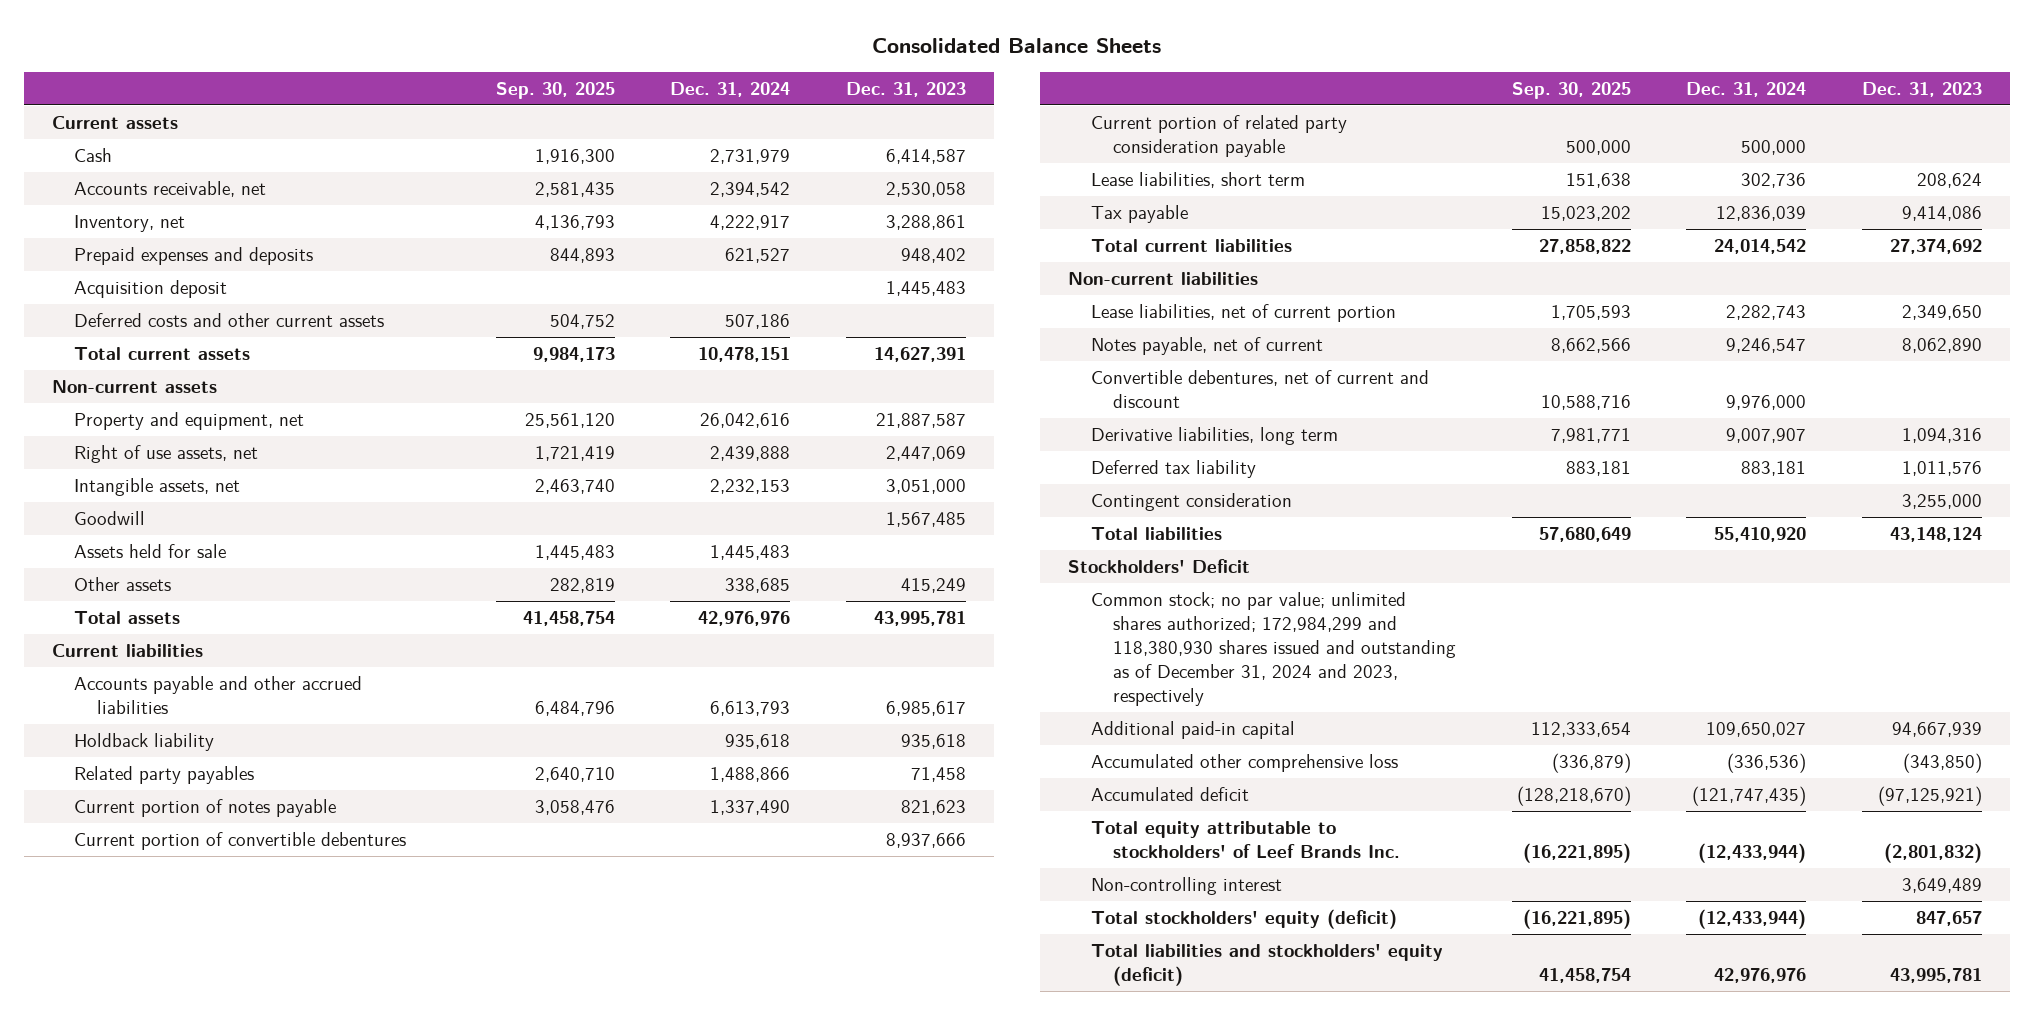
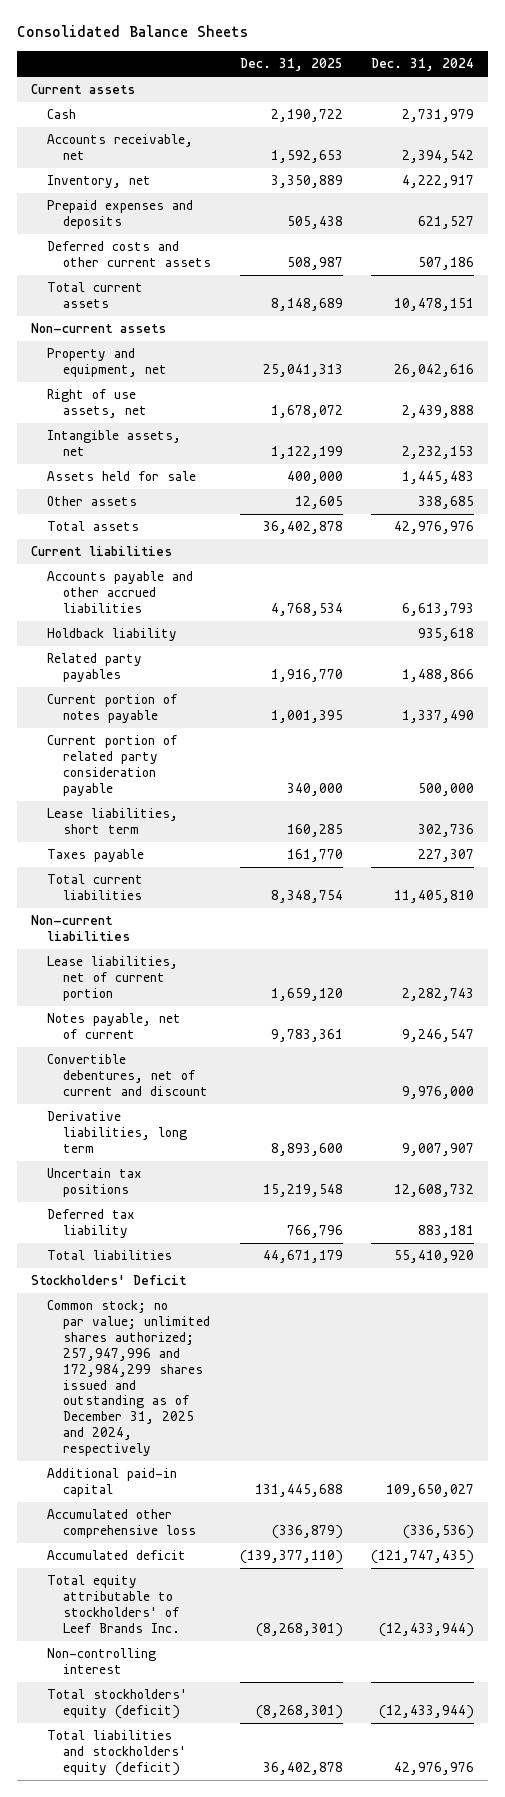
- | Sep. 30, 2025 | Dec. 31, 2024 | Dec. 31, 2023
+ | Dec. 31, 2025 | Dec. 31, 2024
- Acquisition deposit | | | 1,445,483
- Goodwill | | | 1,567,485
- Current portion of convertible debentures | | | 8,937,666
- Tax payable | 15,023,202 | 12,836,039 | 9,414,086
- Total current liabilities | 27,858,822 | 24,014,542 | 27,374,692
+ Taxes payable | 161,770 | 227,307
+ Total current liabilities | 8,348,754 | 11,405,810
+ Uncertain tax positions | 15,219,548 | 12,608,732
- Contingent consideration | | | 3,255,000
- Common stock; no par value; unlimited shares authorized; 172,984,299 and 118,380,930 shares issued and outstanding as of December 31, 2024 and 2023, respectively
+ Common stock; no par value; unlimited shares authorized; 257,947,996 and 172,984,299 shares issued and outstanding as of December 31, 2025 and 2024, respectively

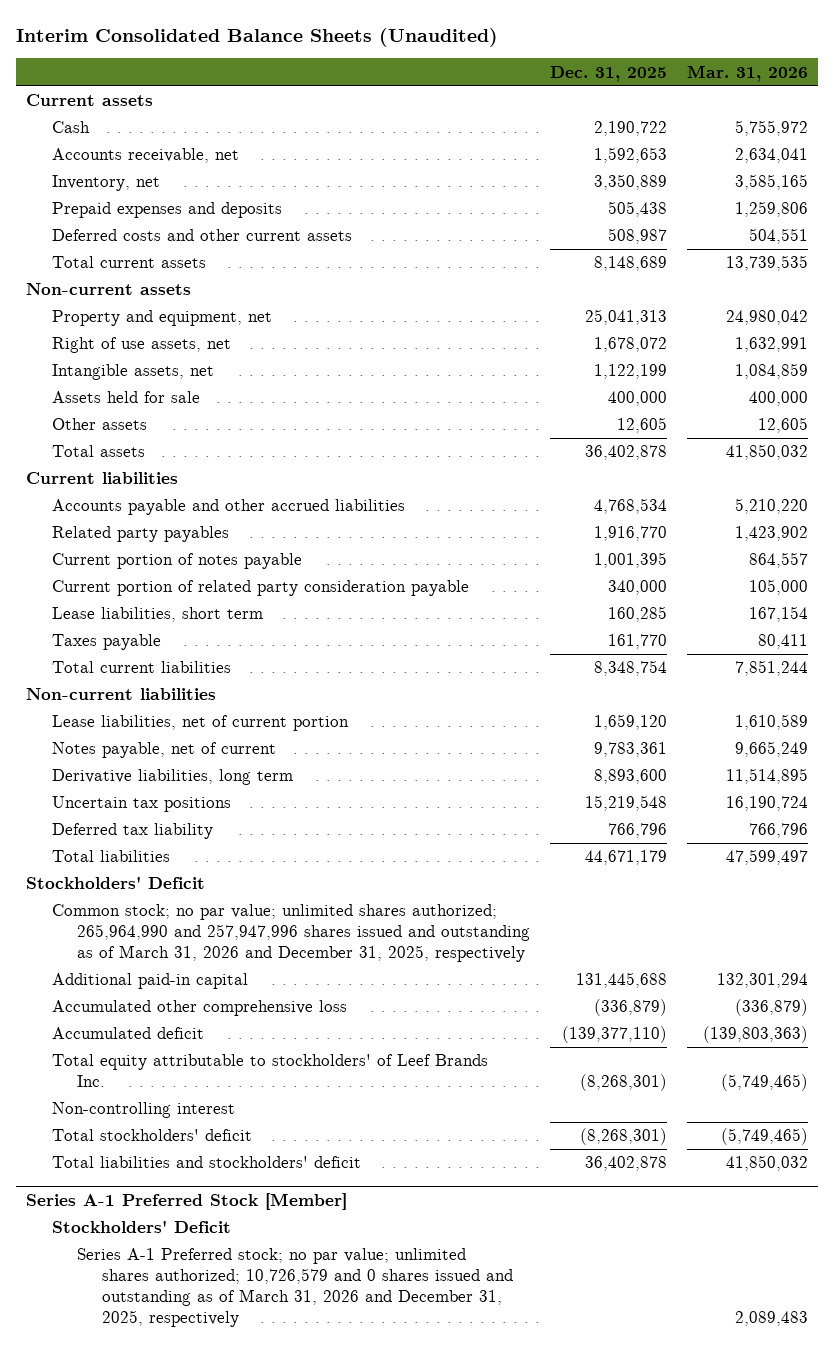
- Consolidated Balance Sheets
+ Interim Consolidated Balance Sheets (Unaudited)
- | Dec. 31, 2025 | Dec. 31, 2024
+ | Dec. 31, 2025 | Mar. 31, 2026
- Holdback liability | | 935,618
- Convertible debentures, net of current and discount | | 9,976,000
- Common stock; no par value; unlimited shares authorized; 257,947,996 and 172,984,299 shares issued and outstanding as of December 31, 2025 and 2024, respectively
+ Common stock; no par value; unlimited shares authorized; 265,964,990 and 257,947,996 shares issued and outstanding as of March 31, 2026 and December 31, 2025, respectively
- Total stockholders' equity (deficit) | (8,268,301) | (12,433,944)
- Total liabilities and stockholders' equity (deficit) | 36,402,878 | 42,976,976
+ Total stockholders' deficit | (8,268,301) | (5,749,465)
+ Total liabilities and stockholders' deficit | 36,402,878 | 41,850,032
+ Series A-1 Preferred Stock [Member]
+ Stockholders' Deficit
+ Series A-1 Preferred stock; no par value; unlimited shares authorized; 10,726,579 and 0 shares issued and outstanding as of March 31, 2026 and December 31, 2025, respectively | | 2,089,483

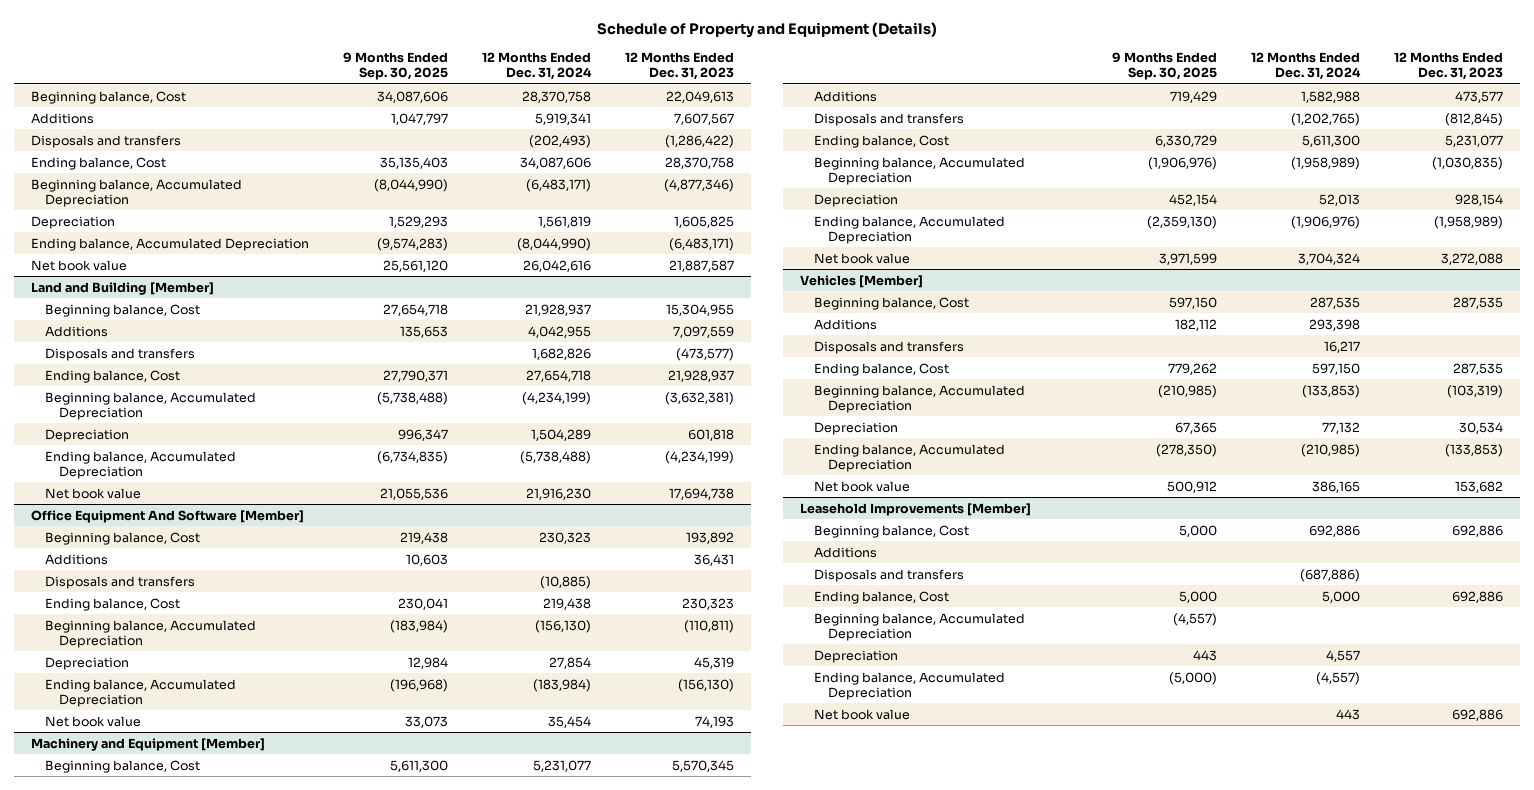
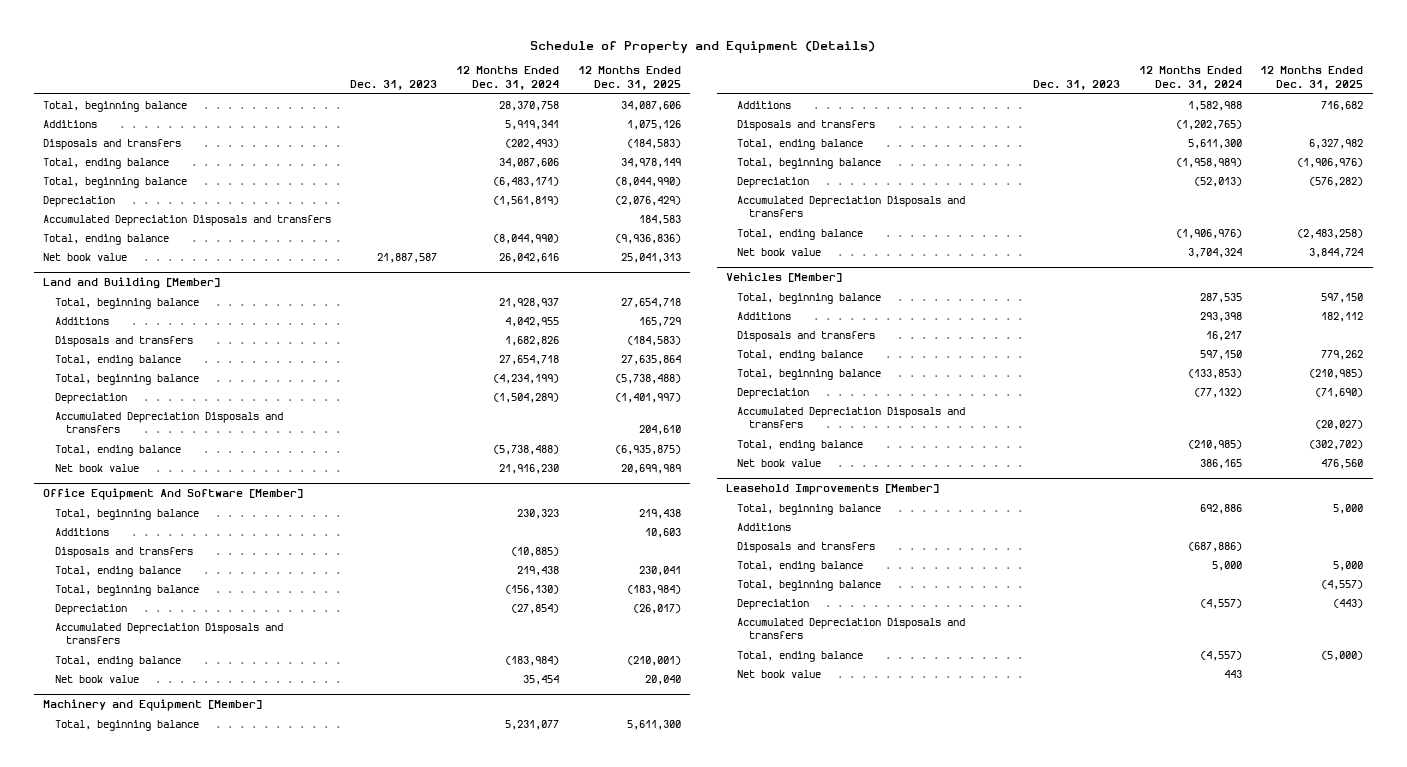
- | 9 Months Ended Sep. 30, 2025 | 12 Months Ended Dec. 31, 2024 | 12 Months Ended Dec. 31, 2023
+ | Dec. 31, 2023 | 12 Months Ended Dec. 31, 2024 | 12 Months Ended Dec. 31, 2025
- Beginning balance, Cost | 34,087,606 | 28,370,758 | 22,049,613
+ Total, beginning balance | | 28,370,758 | 34,087,606
- Ending balance, Cost | 35,135,403 | 34,087,606 | 28,370,758
- Beginning balance, Accumulated Depreciation | (8,044,990) | (6,483,171) | (4,877,346)
- Depreciation | 1,529,293 | 1,561,819 | 1,605,825
- Ending balance, Accumulated Depreciation | (9,574,283) | (8,044,990) | (6,483,171)
+ Total, ending balance | | 34,087,606 | 34,978,149
+ Total, beginning balance | | (6,483,171) | (8,044,990)
+ Depreciation | | (1,561,819) | (2,076,429)
+ Accumulated Depreciation Disposals and transfers | | | 184,583
+ Total, ending balance | | (8,044,990) | (9,936,836)
@ Land and Building [Member]
- Beginning balance, Cost | 27,654,718 | 21,928,937 | 15,304,955
+ Total, beginning balance | | 21,928,937 | 27,654,718
- Ending balance, Cost | 27,790,371 | 27,654,718 | 21,928,937
- Beginning balance, Accumulated Depreciation | (5,738,488) | (4,234,199) | (3,632,381)
- Depreciation | 996,347 | 1,504,289 | 601,818
- Ending balance, Accumulated Depreciation | (6,734,835) | (5,738,488) | (4,234,199)
+ Total, ending balance | | 27,654,718 | 27,635,864
+ Total, beginning balance | | (4,234,199) | (5,738,488)
+ Depreciation | | (1,504,289) | (1,401,997)
+ Accumulated Depreciation Disposals and transfers | | | 204,610
+ Total, ending balance | | (5,738,488) | (6,935,875)
@ Office Equipment And Software [Member]
- Beginning balance, Cost | 219,438 | 230,323 | 193,892
+ Total, beginning balance | | 230,323 | 219,438
- Ending balance, Cost | 230,041 | 219,438 | 230,323
- Beginning balance, Accumulated Depreciation | (183,984) | (156,130) | (110,811)
- Depreciation | 12,984 | 27,854 | 45,319
- Ending balance, Accumulated Depreciation | (196,968) | (183,984) | (156,130)
+ Total, ending balance | | 219,438 | 230,041
+ Total, beginning balance | | (156,130) | (183,984)
+ Depreciation | | (27,854) | (26,017)
+ Accumulated Depreciation Disposals and transfers
+ Total, ending balance | | (183,984) | (210,001)
@ Machinery and Equipment [Member]
- Beginning balance, Cost | 5,611,300 | 5,231,077 | 5,570,345
+ Total, beginning balance | | 5,231,077 | 5,611,300
- Ending balance, Cost | 6,330,729 | 5,611,300 | 5,231,077
- Beginning balance, Accumulated Depreciation | (1,906,976) | (1,958,989) | (1,030,835)
- Depreciation | 452,154 | 52,013 | 928,154
- Ending balance, Accumulated Depreciation | (2,359,130) | (1,906,976) | (1,958,989)
+ Total, ending balance | | 5,611,300 | 6,327,982
+ Total, beginning balance | | (1,958,989) | (1,906,976)
+ Depreciation | | (52,013) | (576,282)
+ Accumulated Depreciation Disposals and transfers
+ Total, ending balance | | (1,906,976) | (2,483,258)
@ Vehicles [Member]
- Beginning balance, Cost | 597,150 | 287,535 | 287,535
+ Total, beginning balance | | 287,535 | 597,150
- Ending balance, Cost | 779,262 | 597,150 | 287,535
- Beginning balance, Accumulated Depreciation | (210,985) | (133,853) | (103,319)
- Depreciation | 67,365 | 77,132 | 30,534
- Ending balance, Accumulated Depreciation | (278,350) | (210,985) | (133,853)
+ Total, ending balance | | 597,150 | 779,262
+ Total, beginning balance | | (133,853) | (210,985)
+ Depreciation | | (77,132) | (71,690)
+ Accumulated Depreciation Disposals and transfers | | | (20,027)
+ Total, ending balance | | (210,985) | (302,702)
@ Leasehold Improvements [Member]
- Beginning balance, Cost | 5,000 | 692,886 | 692,886
+ Total, beginning balance | | 692,886 | 5,000
- Ending balance, Cost | 5,000 | 5,000 | 692,886
- Beginning balance, Accumulated Depreciation | (4,557) | |
- Depreciation | 443 | 4,557 |
- Ending balance, Accumulated Depreciation | (5,000) | (4,557) |
+ Total, ending balance | | 5,000 | 5,000
+ Total, beginning balance | | | (4,557)
+ Depreciation | | (4,557) | (443)
+ Accumulated Depreciation Disposals and transfers
+ Total, ending balance | | (4,557) | (5,000)

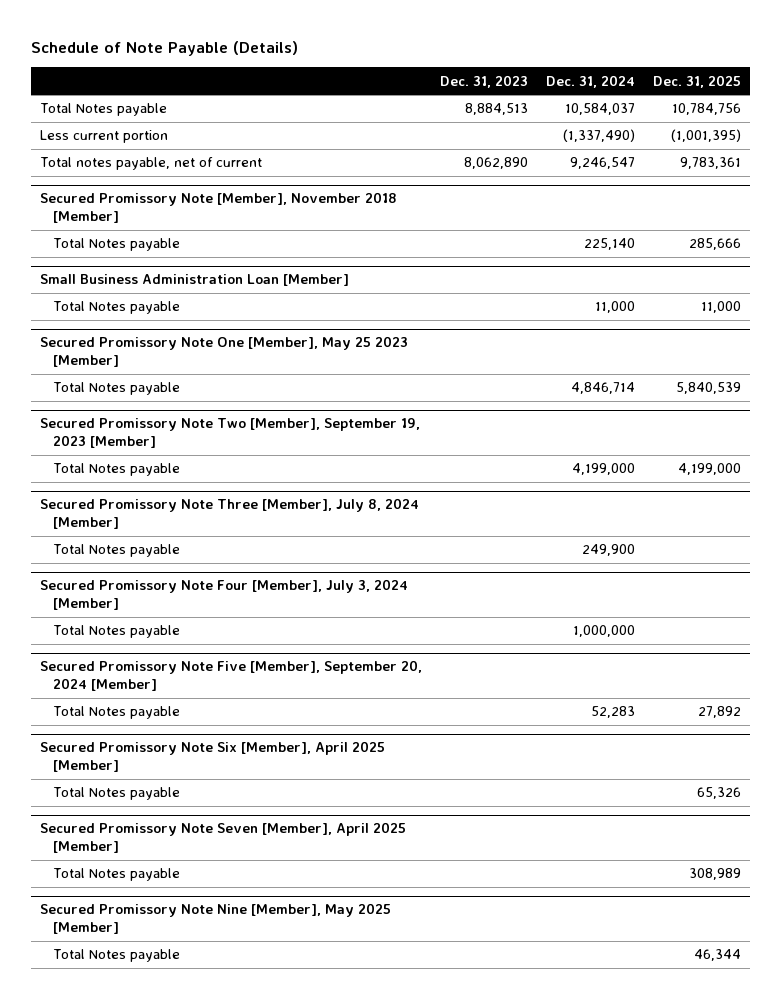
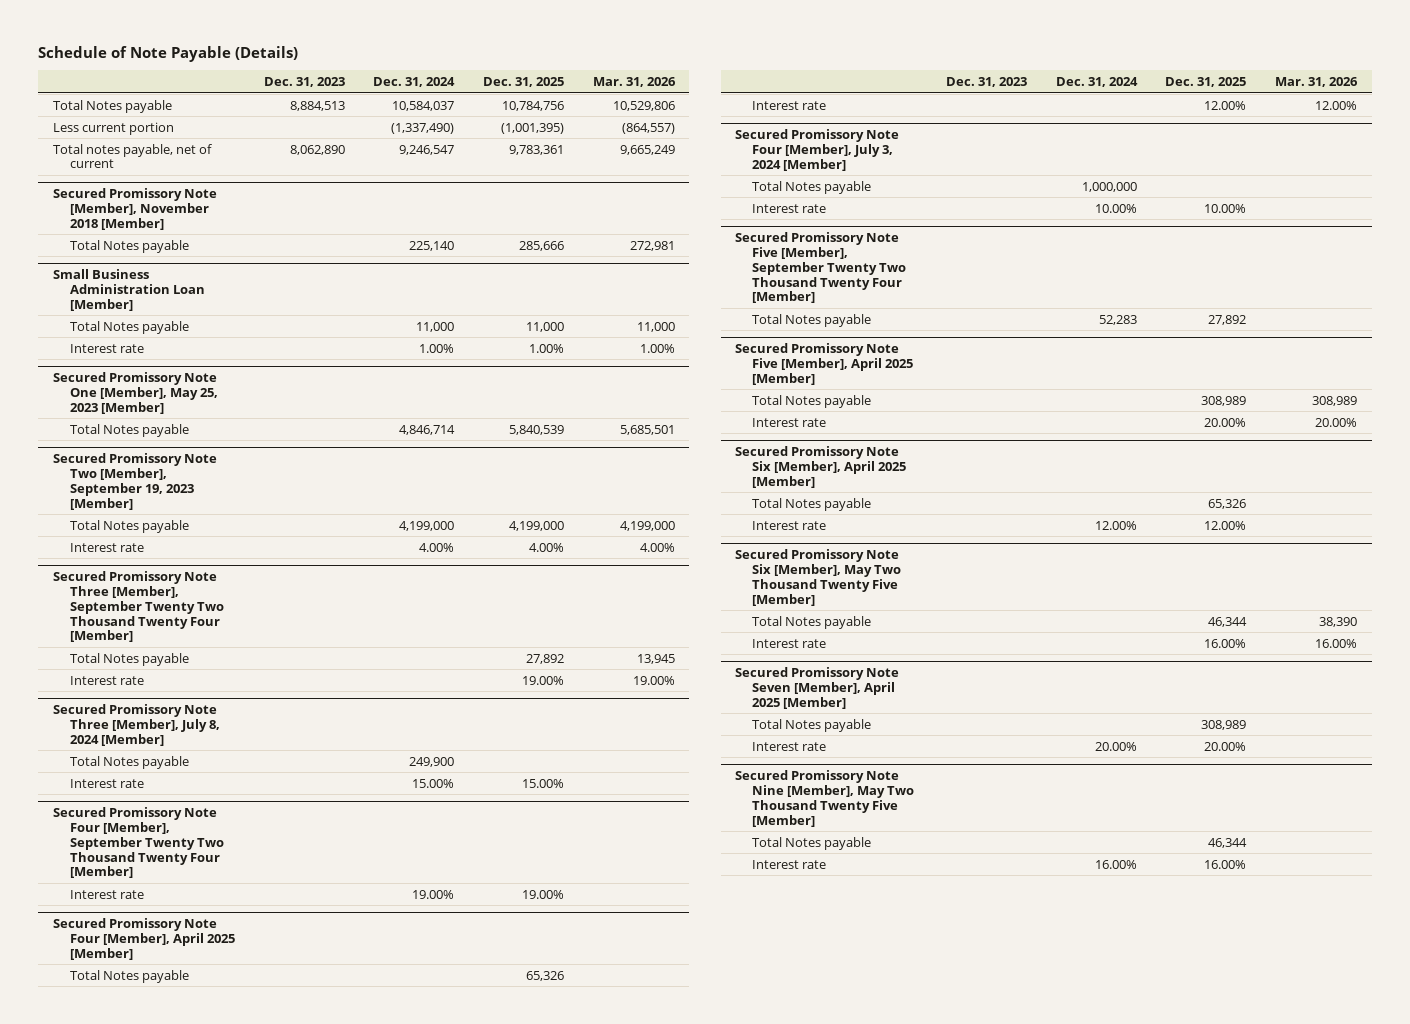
- | Dec. 31, 2023 | Dec. 31, 2024 | Dec. 31, 2025
+ | Dec. 31, 2023 | Dec. 31, 2024 | Dec. 31, 2025 | Mar. 31, 2026
- Secured Promissory Note One [Member], May 25 2023 [Member]
@ Small Business Administration Loan [Member]
+ Interest rate | | 1.00% | 1.00% | 1.00%
+ Secured Promissory Note One [Member], May 25, 2023 [Member]
@ Secured Promissory Note Two [Member], September 19, 2023 [Member]
+ Interest rate | | 4.00% | 4.00% | 4.00%
+ Secured Promissory Note Three [Member], September Twenty Two Thousand Twenty Four [Member]
+ Total Notes payable | | | 27,892 | 13,945
+ Interest rate | | | 19.00% | 19.00%
@ Secured Promissory Note Three [Member], July 8, 2024 [Member]
+ Interest rate | | 15.00% | 15.00% |
+ Secured Promissory Note Four [Member], September Twenty Two Thousand Twenty Four [Member]
+ Interest rate | | 19.00% | 19.00% |
+ Secured Promissory Note Four [Member], April 2025 [Member]
+ Total Notes payable | | | 65,326 |
+ Interest rate | | | 12.00% | 12.00%
- Secured Promissory Note Five [Member], September 20, 2024 [Member]
@ Secured Promissory Note Four [Member], July 3, 2024 [Member]
+ Interest rate | | 10.00% | 10.00% |
+ Secured Promissory Note Five [Member], September Twenty Two Thousand Twenty Four [Member]
+ Secured Promissory Note Five [Member], April 2025 [Member]
+ Total Notes payable | | | 308,989 | 308,989
+ Interest rate | | | 20.00% | 20.00%
@ Secured Promissory Note Six [Member], April 2025 [Member]
+ Interest rate | | 12.00% | 12.00% |
+ Secured Promissory Note Six [Member], May Two Thousand Twenty Five [Member]
+ Total Notes payable | | | 46,344 | 38,390
+ Interest rate | | | 16.00% | 16.00%
- Secured Promissory Note Nine [Member], May 2025 [Member]
@ Secured Promissory Note Seven [Member], April 2025 [Member]
+ Interest rate | | 20.00% | 20.00% |
+ Secured Promissory Note Nine [Member], May Two Thousand Twenty Five [Member]
+ Interest rate | | 16.00% | 16.00% |

